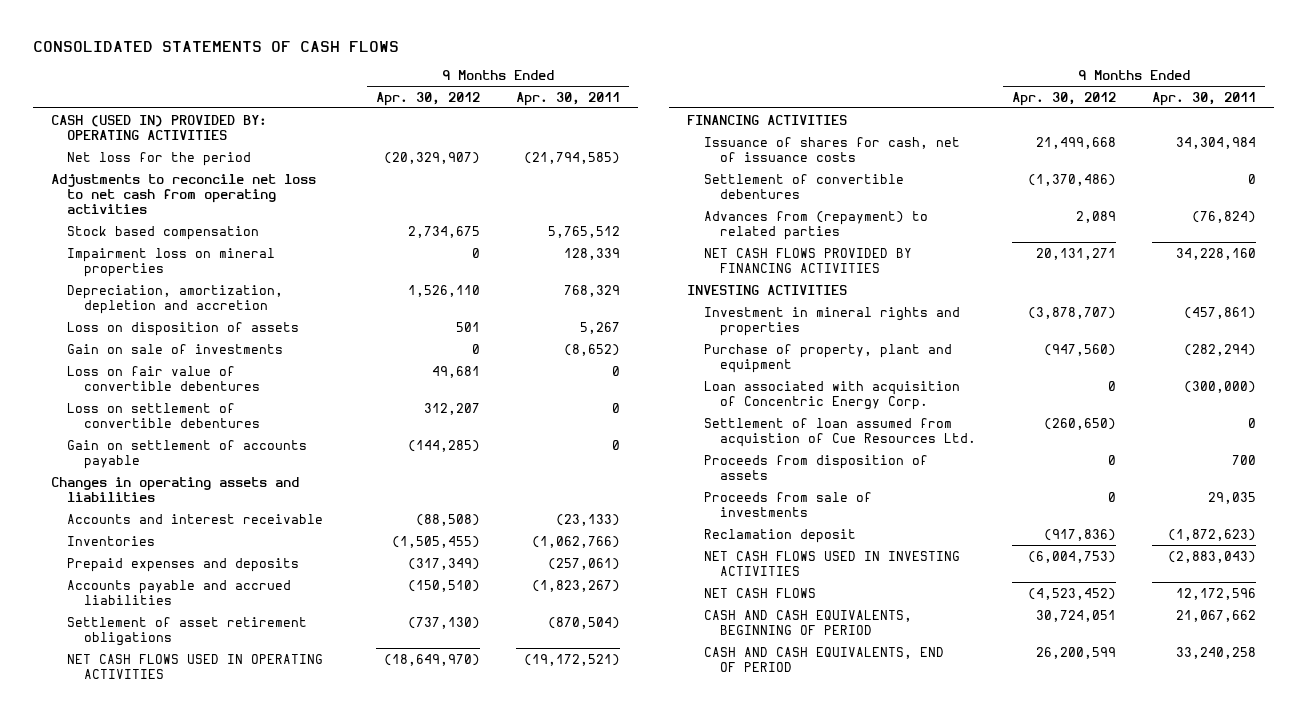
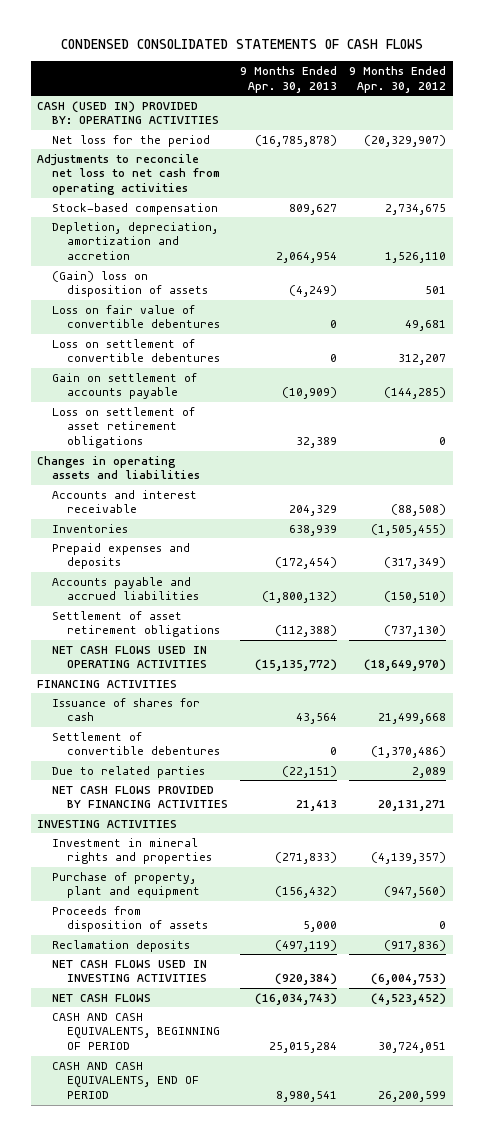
- CONSOLIDATED STATEMENTS OF CASH FLOWS
+ CONDENSED CONSOLIDATED STATEMENTS OF CASH FLOWS
- | 9 Months Ended Apr. 30, 2012 | 9 Months Ended Apr. 30, 2011
+ | 9 Months Ended Apr. 30, 2013 | 9 Months Ended Apr. 30, 2012
- Stock based compensation | 2,734,675 | 5,765,512
- Impairment loss on mineral properties | 0 | 128,339
- Depreciation, amortization, depletion and accretion | 1,526,110 | 768,329
- Loss on disposition of assets | 501 | 5,267
- Gain on sale of investments | 0 | (8,652)
+ Stock-based compensation | 809,627 | 2,734,675
+ Depletion, depreciation, amortization and accretion | 2,064,954 | 1,526,110
+ (Gain) loss on disposition of assets | (4,249) | 501
+ Loss on settlement of asset retirement obligations | 32,389 | 0
- Issuance of shares for cash, net of issuance costs | 21,499,668 | 34,304,984
+ Issuance of shares for cash | 43,564 | 21,499,668
- Advances from (repayment) to related parties | 2,089 | (76,824)
+ Due to related parties | (22,151) | 2,089
- Investment in mineral rights and properties | (3,878,707) | (457,861)
+ Investment in mineral rights and properties | (271,833) | (4,139,357)
- Loan associated with acquisition of Concentric Energy Corp. | 0 | (300,000)
- Settlement of loan assumed from acquistion of Cue Resources Ltd. | (260,650) | 0
- Proceeds from sale of investments | 0 | 29,035
- Reclamation deposit | (917,836) | (1,872,623)
+ Reclamation deposits | (497,119) | (917,836)

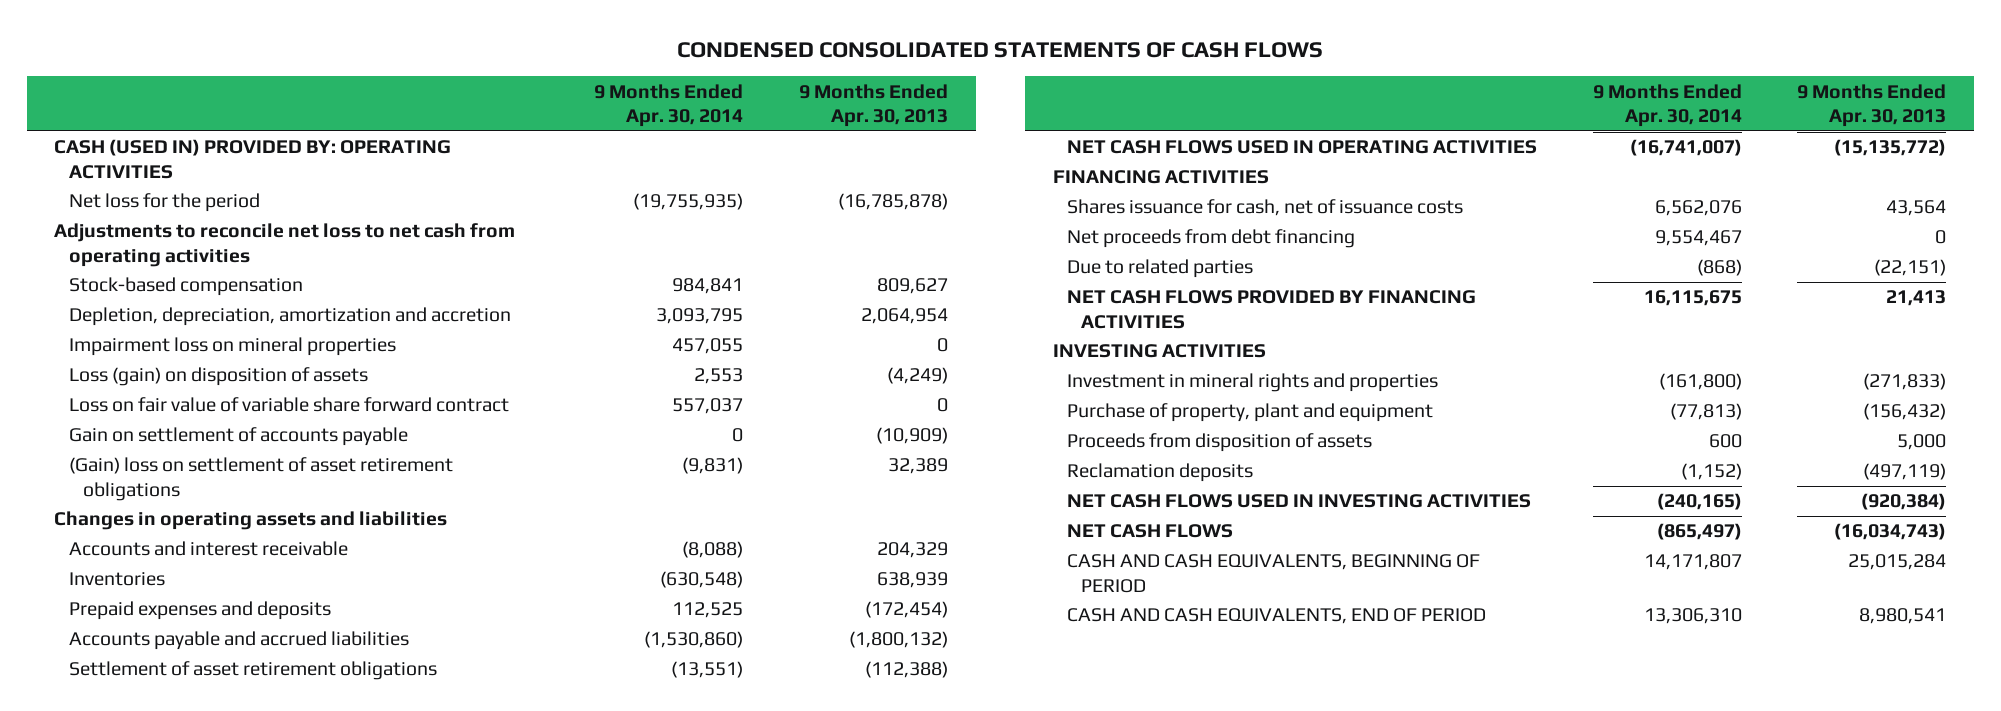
- | 9 Months Ended Apr. 30, 2013 | 9 Months Ended Apr. 30, 2012
+ | 9 Months Ended Apr. 30, 2014 | 9 Months Ended Apr. 30, 2013
- (Gain) loss on disposition of assets | (4,249) | 501
- Loss on fair value of convertible debentures | 0 | 49,681
- Loss on settlement of convertible debentures | 0 | 312,207
+ Impairment loss on mineral properties | 457,055 | 0
+ Loss (gain) on disposition of assets | 2,553 | (4,249)
+ Loss on fair value of variable share forward contract | 557,037 | 0
- Loss on settlement of asset retirement obligations | 32,389 | 0
+ (Gain) loss on settlement of asset retirement obligations | (9,831) | 32,389
- Issuance of shares for cash | 43,564 | 21,499,668
- Settlement of convertible debentures | 0 | (1,370,486)
+ Shares issuance for cash, net of issuance costs | 6,562,076 | 43,564
+ Net proceeds from debt financing | 9,554,467 | 0

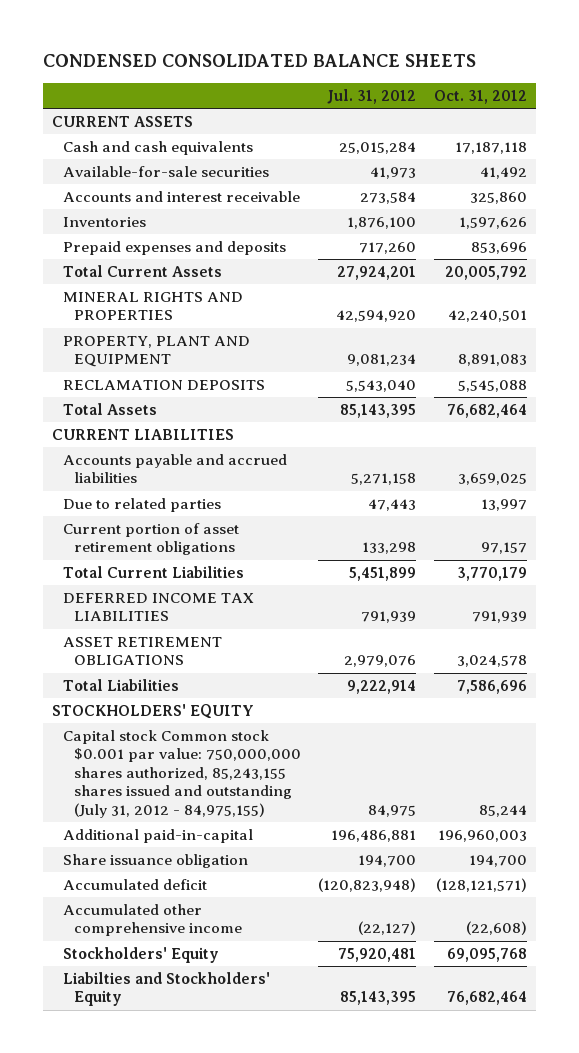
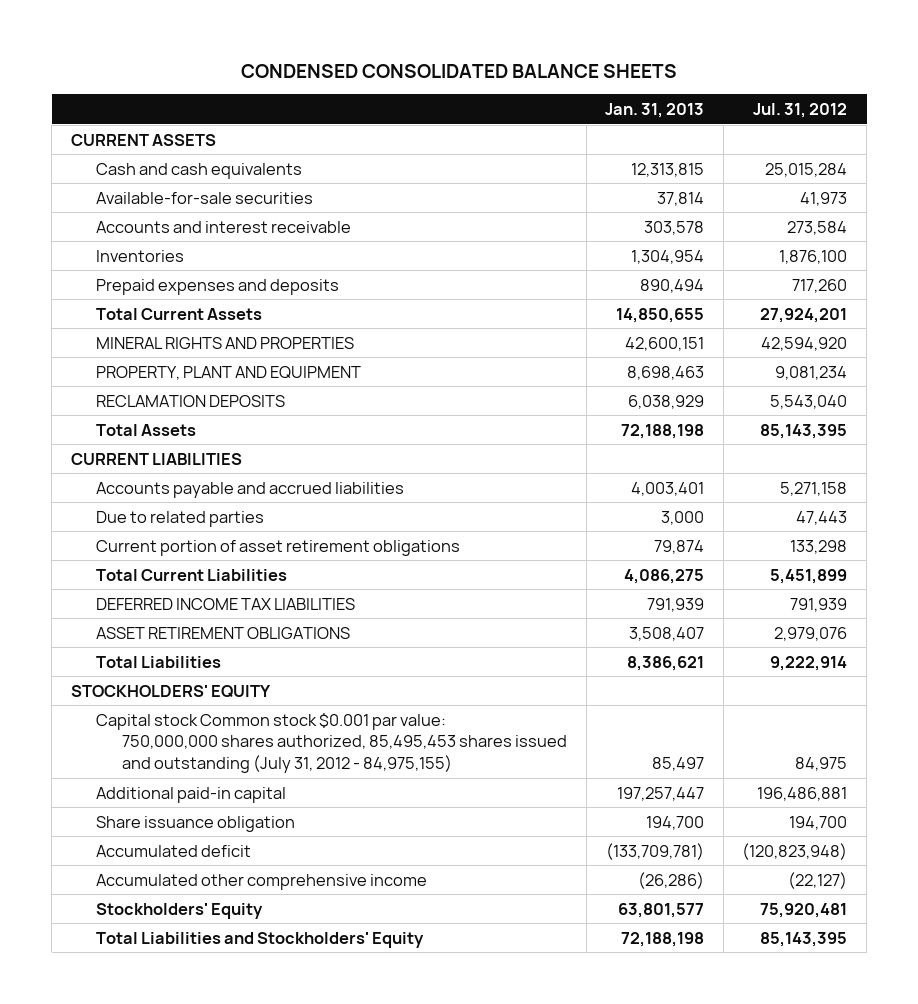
- | Jul. 31, 2012 | Oct. 31, 2012
+ | Jan. 31, 2013 | Jul. 31, 2012
- Capital stock Common stock $0.001 par value: 750,000,000 shares authorized, 85,243,155 shares issued and outstanding (July 31, 2012 - 84,975,155) | 84,975 | 85,244
- Additional paid-in-capital | 196,486,881 | 196,960,003
+ Capital stock Common stock $0.001 par value: 750,000,000 shares authorized, 85,495,453 shares issued and outstanding (July 31, 2012 - 84,975,155) | 85,497 | 84,975
+ Additional paid-in capital | 197,257,447 | 196,486,881
- Liabilties and Stockholders' Equity | 85,143,395 | 76,682,464
+ Total Liabilities and Stockholders' Equity | 72,188,198 | 85,143,395

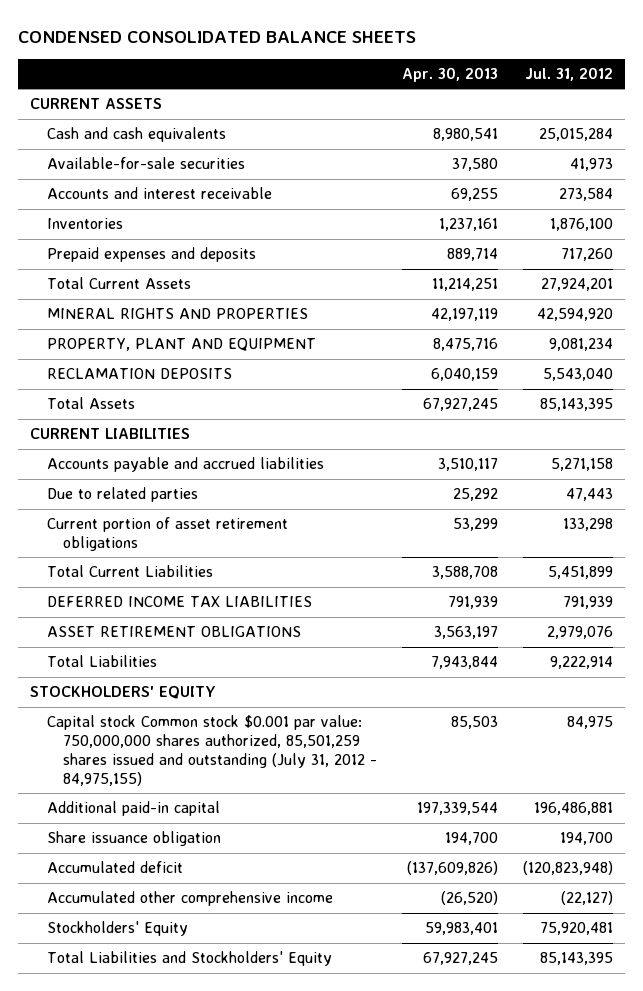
- | Jan. 31, 2013 | Jul. 31, 2012
+ | Apr. 30, 2013 | Jul. 31, 2012
- Capital stock Common stock $0.001 par value: 750,000,000 shares authorized, 85,495,453 shares issued and outstanding (July 31, 2012 - 84,975,155) | 85,497 | 84,975
+ Capital stock Common stock $0.001 par value: 750,000,000 shares authorized, 85,501,259 shares issued and outstanding (July 31, 2012 - 84,975,155) | 85,503 | 84,975

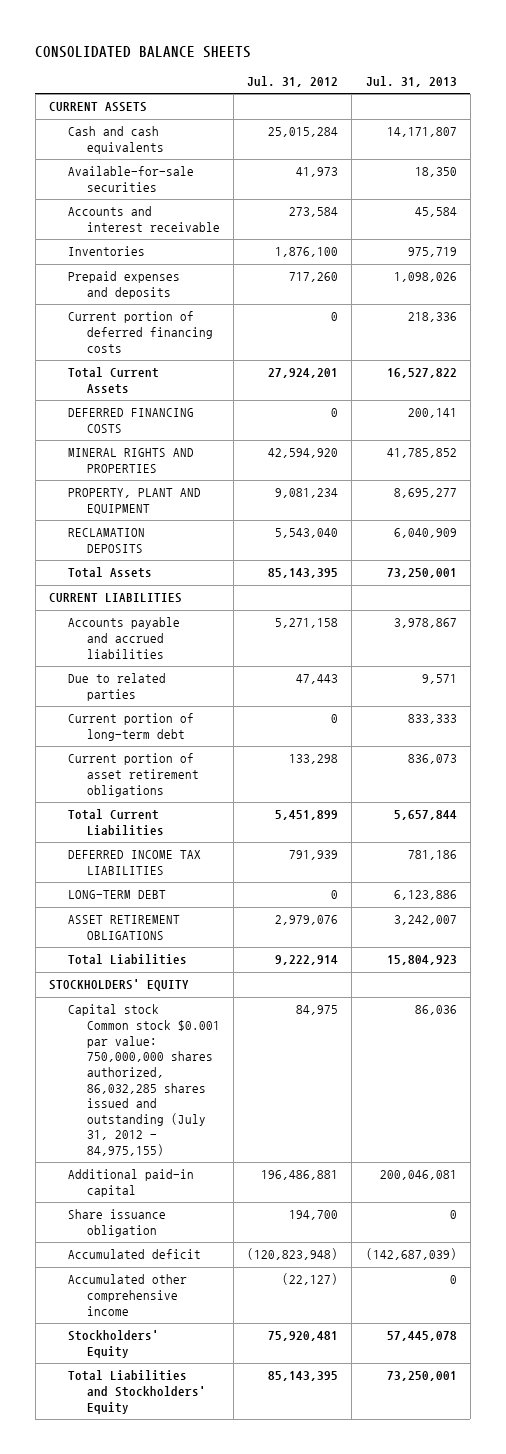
- CONDENSED CONSOLIDATED BALANCE SHEETS
+ CONSOLIDATED BALANCE SHEETS
- | Apr. 30, 2013 | Jul. 31, 2012
+ | Jul. 31, 2012 | Jul. 31, 2013
+ Current portion of deferred financing costs | 0 | 218,336
+ DEFERRED FINANCING COSTS | 0 | 200,141
+ Current portion of long-term debt | 0 | 833,333
+ LONG-TERM DEBT | 0 | 6,123,886
- Capital stock Common stock $0.001 par value: 750,000,000 shares authorized, 85,501,259 shares issued and outstanding (July 31, 2012 - 84,975,155) | 85,503 | 84,975
+ Capital stock Common stock $0.001 par value: 750,000,000 shares authorized, 86,032,285 shares issued and outstanding (July 31, 2012 - 84,975,155) | 84,975 | 86,036

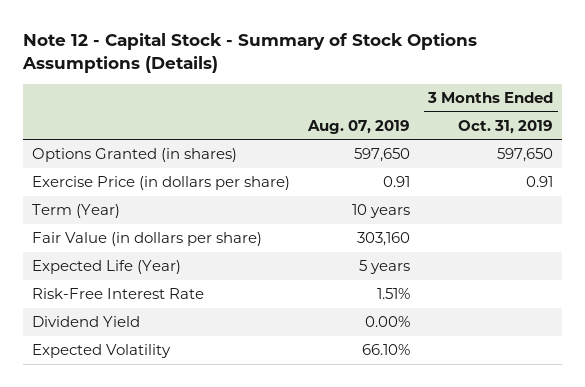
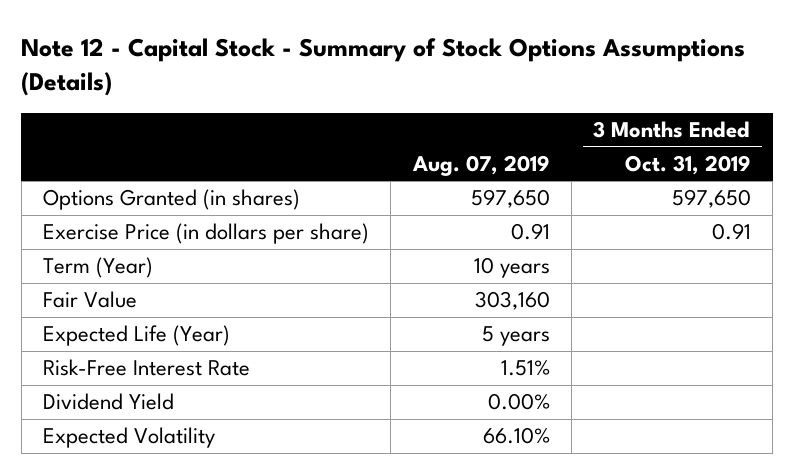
- Fair Value (in dollars per share) | 303,160 |
+ Fair Value | 303,160 |

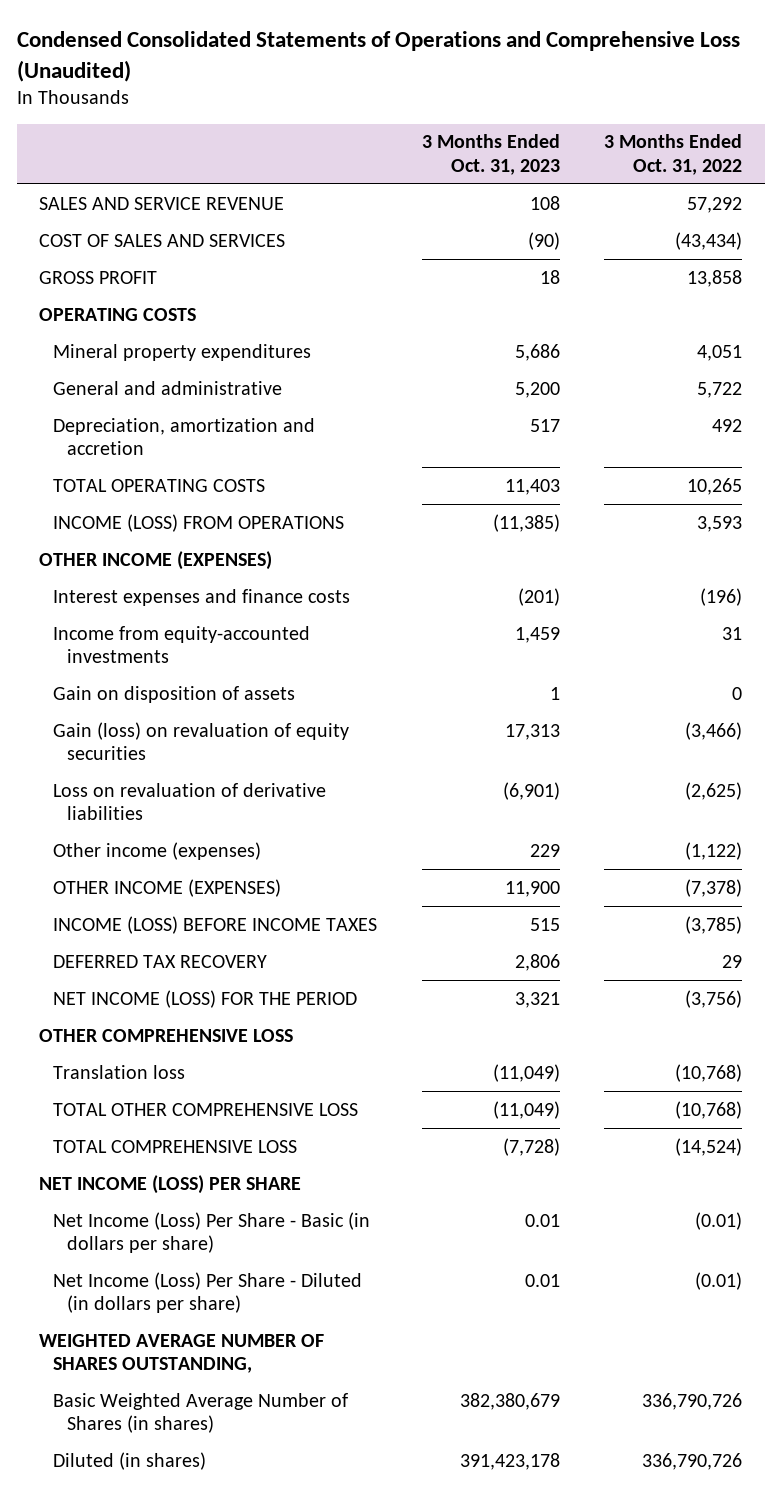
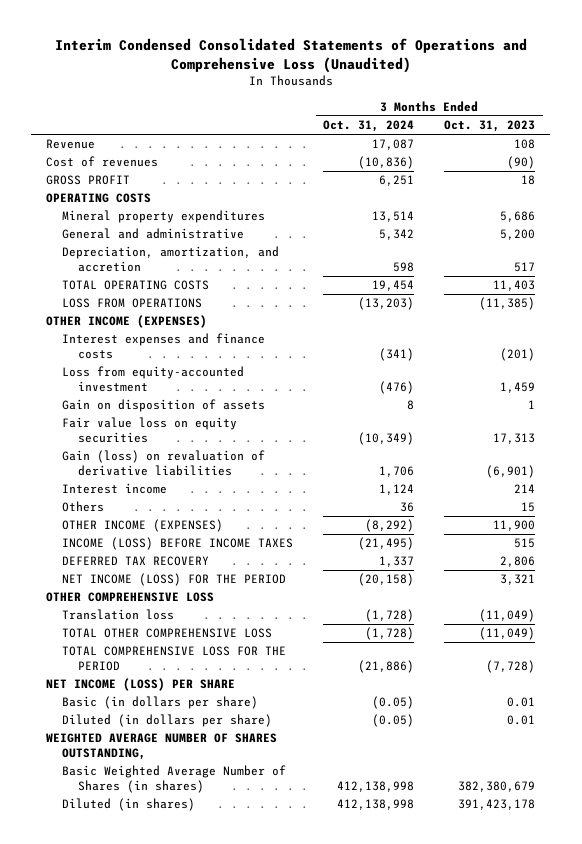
- Condensed Consolidated Statements of Operations and Comprehensive Loss (Unaudited)
+ Interim Condensed Consolidated Statements of Operations and Comprehensive Loss (Unaudited)
- | 3 Months Ended Oct. 31, 2023 | 3 Months Ended Oct. 31, 2022
+ | 3 Months Ended Oct. 31, 2024 | 3 Months Ended Oct. 31, 2023
- SALES AND SERVICE REVENUE | 108 | 57,292
- COST OF SALES AND SERVICES | (90) | (43,434)
+ Revenue | 17,087 | 108
+ Cost of revenues | (10,836) | (90)
- Depreciation, amortization and accretion | 517 | 492
+ Depreciation, amortization, and accretion | 598 | 517
- INCOME (LOSS) FROM OPERATIONS | (11,385) | 3,593
+ LOSS FROM OPERATIONS | (13,203) | (11,385)
- Income from equity-accounted investments | 1,459 | 31
+ Loss from equity-accounted investment | (476) | 1,459
- Gain (loss) on revaluation of equity securities | 17,313 | (3,466)
- Loss on revaluation of derivative liabilities | (6,901) | (2,625)
- Other income (expenses) | 229 | (1,122)
+ Fair value loss on equity securities | (10,349) | 17,313
+ Gain (loss) on revaluation of derivative liabilities | 1,706 | (6,901)
+ Interest income | 1,124 | 214
+ Others | 36 | 15
- TOTAL COMPREHENSIVE LOSS | (7,728) | (14,524)
+ TOTAL COMPREHENSIVE LOSS FOR THE PERIOD | (21,886) | (7,728)
- Net Income (Loss) Per Share - Basic (in dollars per share) | 0.01 | (0.01)
- Net Income (Loss) Per Share - Diluted (in dollars per share) | 0.01 | (0.01)
+ Basic (in dollars per share) | (0.05) | 0.01
+ Diluted (in dollars per share) | (0.05) | 0.01

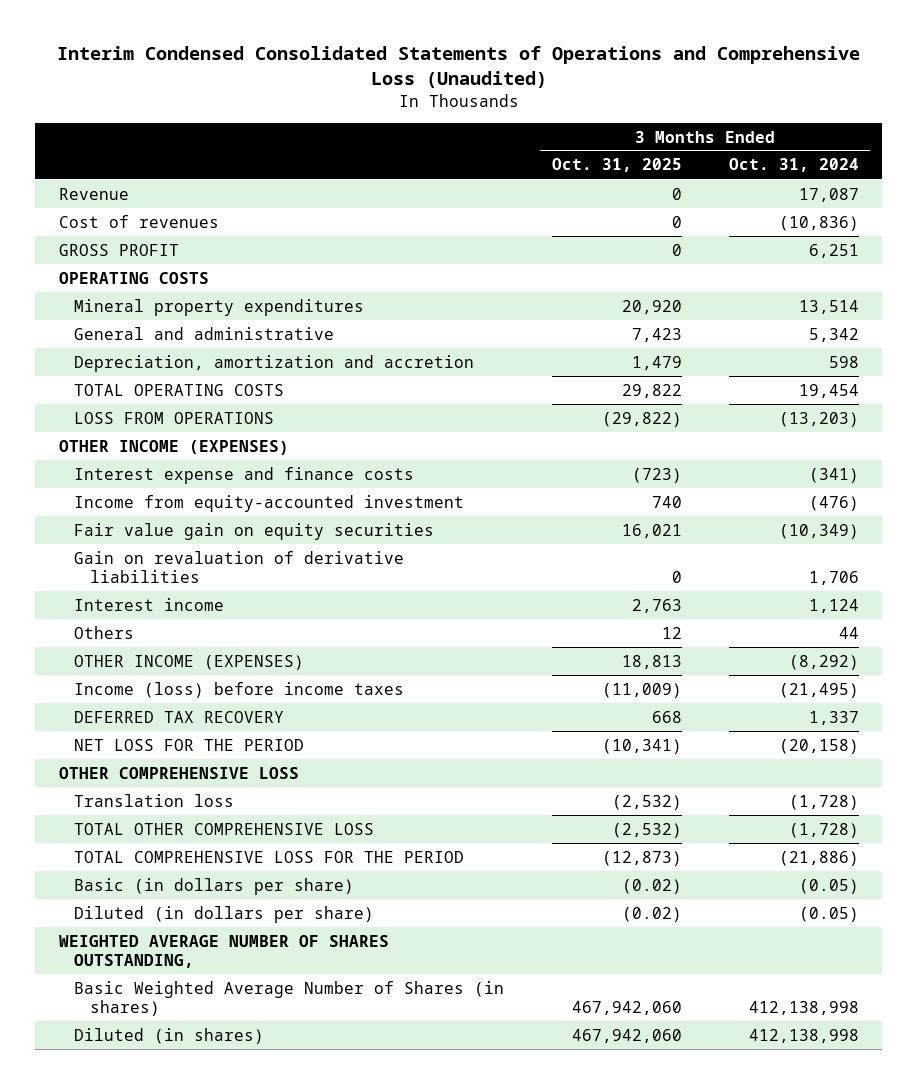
- | 3 Months Ended Oct. 31, 2024 | 3 Months Ended Oct. 31, 2023
+ | 3 Months Ended Oct. 31, 2025 | 3 Months Ended Oct. 31, 2024
- Depreciation, amortization, and accretion | 598 | 517
+ Depreciation, amortization and accretion | 1,479 | 598
- Interest expenses and finance costs | (341) | (201)
- Loss from equity-accounted investment | (476) | 1,459
- Gain on disposition of assets | 8 | 1
- Fair value loss on equity securities | (10,349) | 17,313
- Gain (loss) on revaluation of derivative liabilities | 1,706 | (6,901)
+ Interest expense and finance costs | (723) | (341)
+ Income from equity-accounted investment | 740 | (476)
+ Fair value gain on equity securities | 16,021 | (10,349)
+ Gain on revaluation of derivative liabilities | 0 | 1,706
- Others | 36 | 15
+ Others | 12 | 44
- INCOME (LOSS) BEFORE INCOME TAXES | (21,495) | 515
+ Income (loss) before income taxes | (11,009) | (21,495)
- NET INCOME (LOSS) FOR THE PERIOD | (20,158) | 3,321
+ NET LOSS FOR THE PERIOD | (10,341) | (20,158)
- NET INCOME (LOSS) PER SHARE

